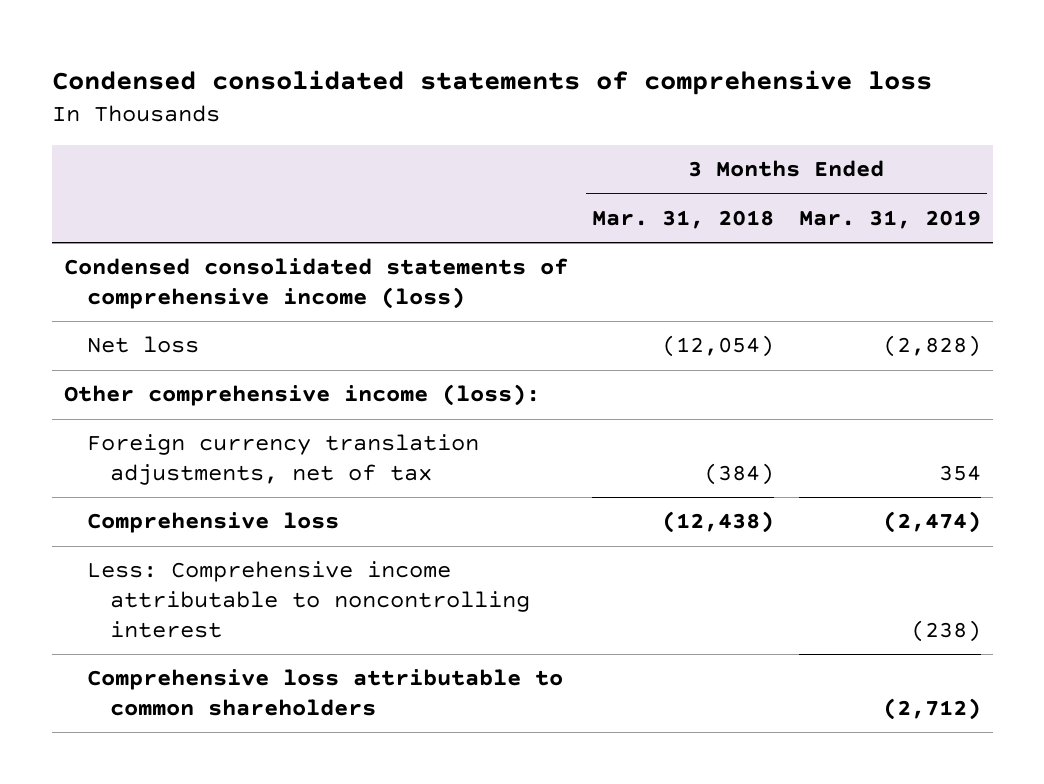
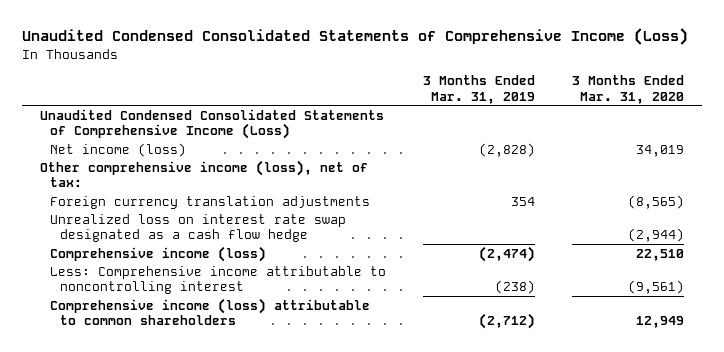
- Condensed consolidated statements of comprehensive loss
+ Unaudited Condensed Consolidated Statements of Comprehensive Income (Loss)
- | 3 Months Ended Mar. 31, 2018 | 3 Months Ended Mar. 31, 2019
+ | 3 Months Ended Mar. 31, 2019 | 3 Months Ended Mar. 31, 2020
- Condensed consolidated statements of comprehensive income (loss)
- Net loss | (12,054) | (2,828)
- Other comprehensive income (loss):
- Foreign currency translation adjustments, net of tax | (384) | 354
- Comprehensive loss | (12,438) | (2,474)
+ Unaudited Condensed Consolidated Statements of Comprehensive Income (Loss)
+ Net income (loss) | (2,828) | 34,019
+ Other comprehensive income (loss), net of tax:
+ Foreign currency translation adjustments | 354 | (8,565)
+ Unrealized loss on interest rate swap designated as a cash flow hedge | | (2,944)
+ Comprehensive income (loss) | (2,474) | 22,510
- Comprehensive loss attributable to common shareholders | | (2,712)
+ Comprehensive income (loss) attributable to common shareholders | (2,712) | 12,949

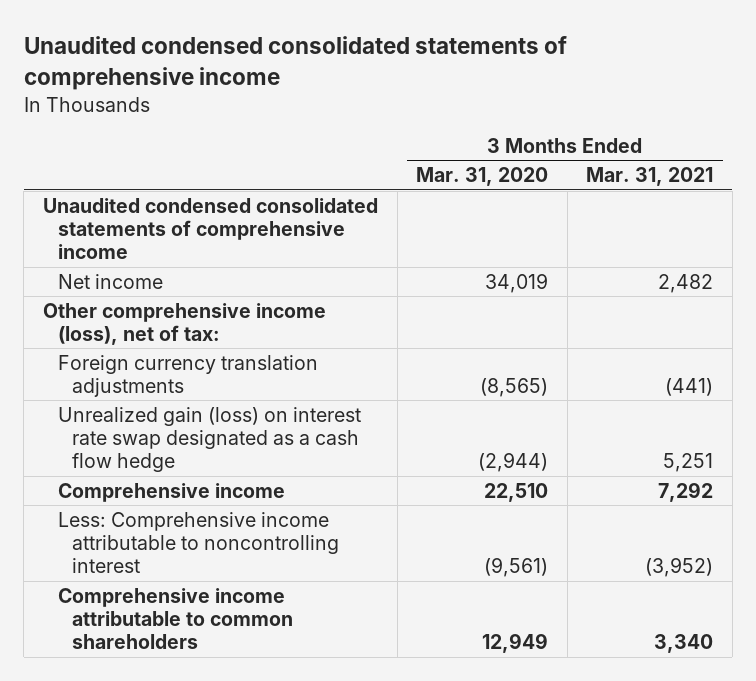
- Unaudited Condensed Consolidated Statements of Comprehensive Income (Loss)
+ Unaudited condensed consolidated statements of comprehensive income
- | 3 Months Ended Mar. 31, 2019 | 3 Months Ended Mar. 31, 2020
+ | 3 Months Ended Mar. 31, 2020 | 3 Months Ended Mar. 31, 2021
- Unaudited Condensed Consolidated Statements of Comprehensive Income (Loss)
- Net income (loss) | (2,828) | 34,019
+ Unaudited condensed consolidated statements of comprehensive income
+ Net income | 34,019 | 2,482
- Unrealized loss on interest rate swap designated as a cash flow hedge | | (2,944)
- Comprehensive income (loss) | (2,474) | 22,510
+ Unrealized gain (loss) on interest rate swap designated as a cash flow hedge | (2,944) | 5,251
+ Comprehensive income | 22,510 | 7,292
- Comprehensive income (loss) attributable to common shareholders | (2,712) | 12,949
+ Comprehensive income attributable to common shareholders | 12,949 | 3,340

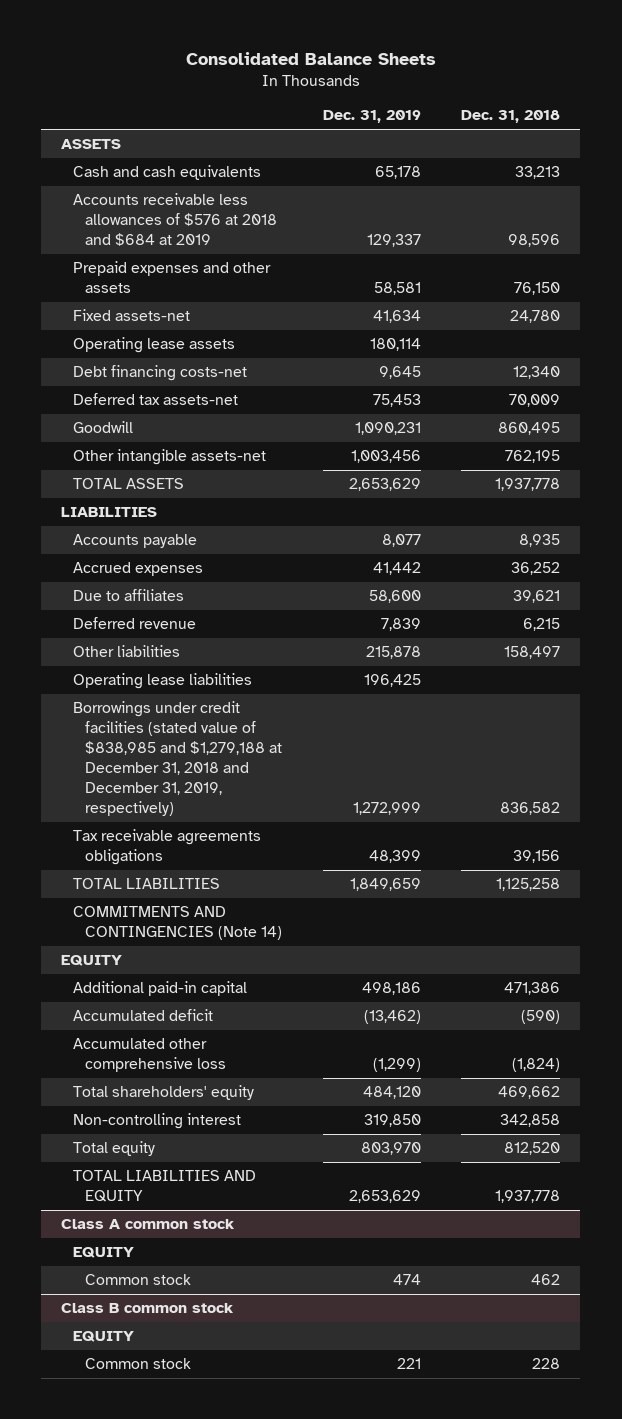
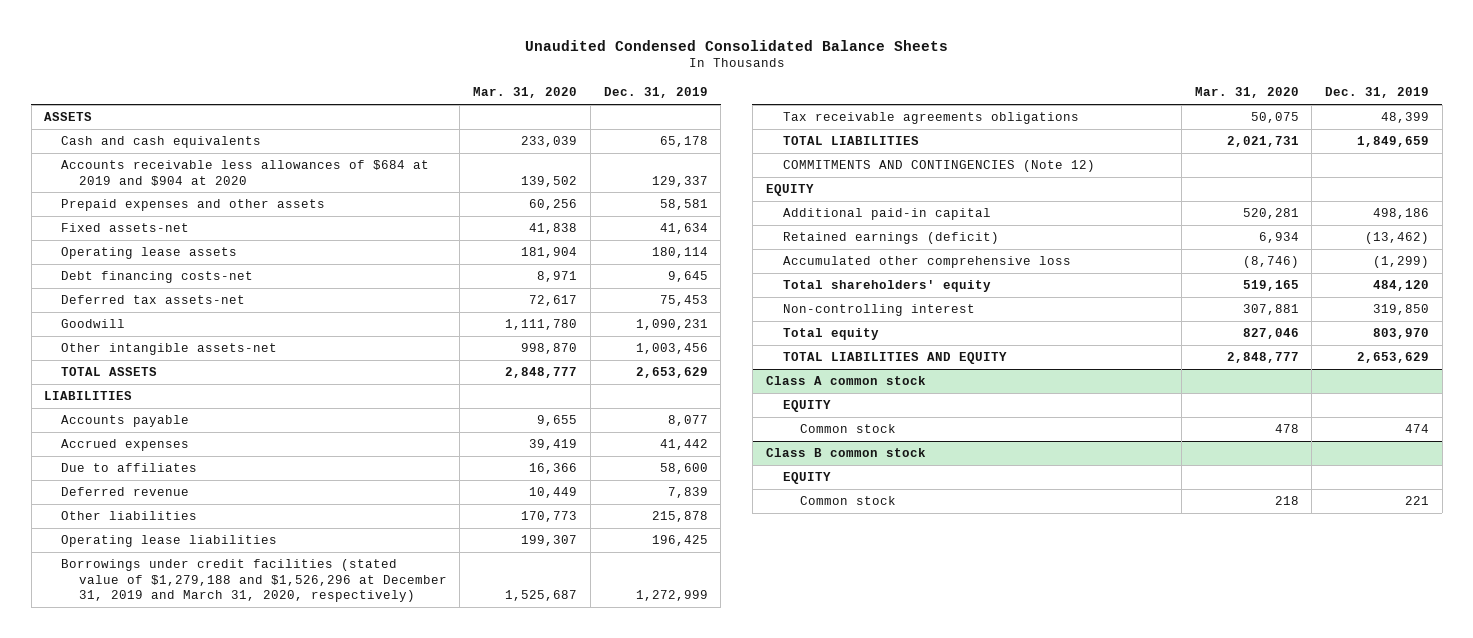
- Consolidated Balance Sheets
+ Unaudited Condensed Consolidated Balance Sheets
- | Dec. 31, 2019 | Dec. 31, 2018
+ | Mar. 31, 2020 | Dec. 31, 2019
- Accounts receivable less allowances of $576 at 2018 and $684 at 2019 | 129,337 | 98,596
+ Accounts receivable less allowances of $684 at 2019 and $904 at 2020 | 139,502 | 129,337
- Borrowings under credit facilities (stated value of $838,985 and $1,279,188 at December 31, 2018 and December 31, 2019, respectively) | 1,272,999 | 836,582
+ Borrowings under credit facilities (stated value of $1,279,188 and $1,526,296 at December 31, 2019 and March 31, 2020, respectively) | 1,525,687 | 1,272,999
- COMMITMENTS AND CONTINGENCIES (Note 14)
+ COMMITMENTS AND CONTINGENCIES (Note 12)
- Accumulated deficit | (13,462) | (590)
+ Retained earnings (deficit) | 6,934 | (13,462)

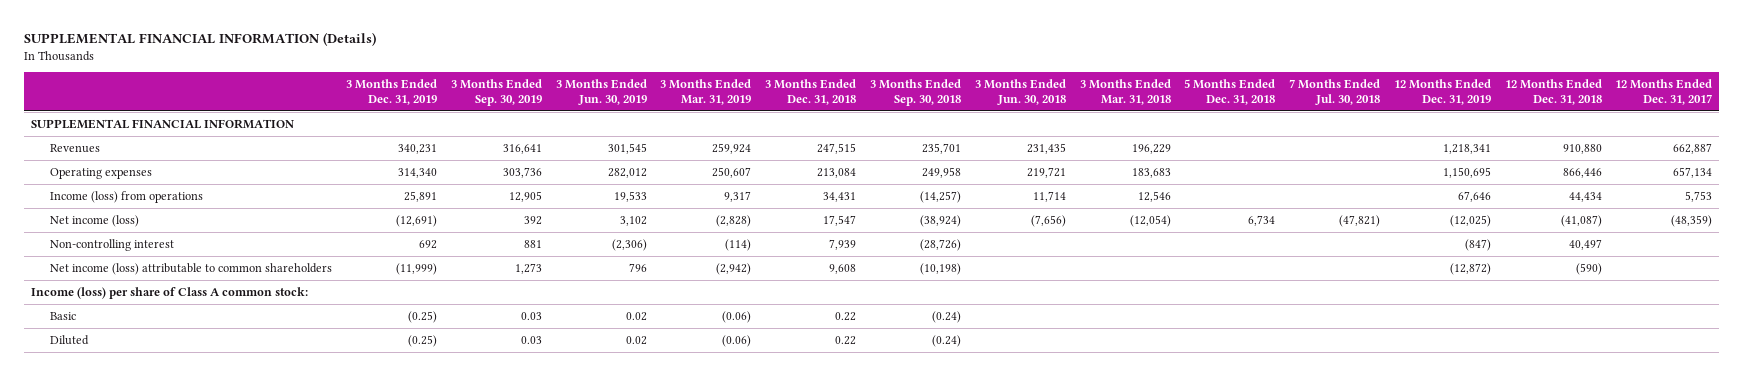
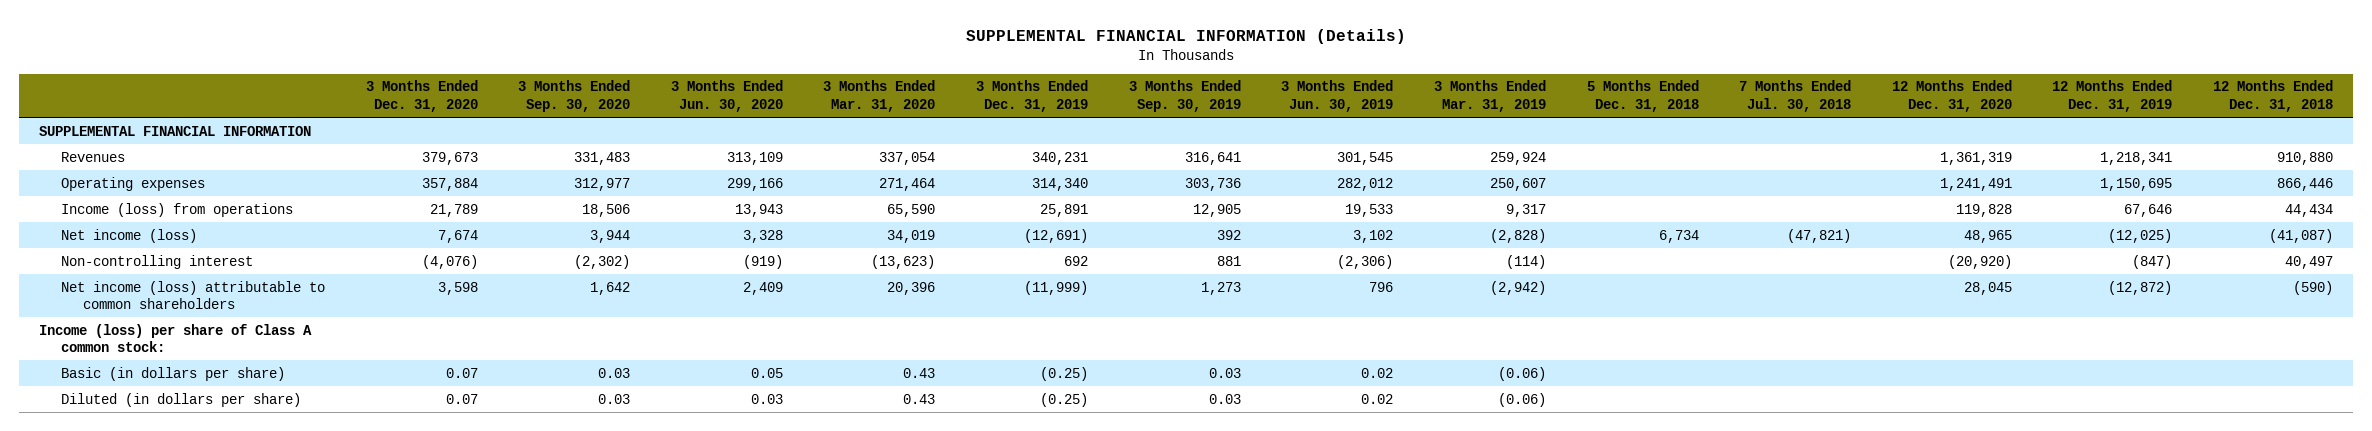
- | 3 Months Ended Dec. 31, 2019 | 3 Months Ended Sep. 30, 2019 | 3 Months Ended Jun. 30, 2019 | 3 Months Ended Mar. 31, 2019 | 3 Months Ended Dec. 31, 2018 | 3 Months Ended Sep. 30, 2018 | 3 Months Ended Jun. 30, 2018 | 3 Months Ended Mar. 31, 2018 | 5 Months Ended Dec. 31, 2018 | 7 Months Ended Jul. 30, 2018 | 12 Months Ended Dec. 31, 2019 | 12 Months Ended Dec. 31, 2018 | 12 Months Ended Dec. 31, 2017
+ | 3 Months Ended Dec. 31, 2020 | 3 Months Ended Sep. 30, 2020 | 3 Months Ended Jun. 30, 2020 | 3 Months Ended Mar. 31, 2020 | 3 Months Ended Dec. 31, 2019 | 3 Months Ended Sep. 30, 2019 | 3 Months Ended Jun. 30, 2019 | 3 Months Ended Mar. 31, 2019 | 5 Months Ended Dec. 31, 2018 | 7 Months Ended Jul. 30, 2018 | 12 Months Ended Dec. 31, 2020 | 12 Months Ended Dec. 31, 2019 | 12 Months Ended Dec. 31, 2018
- Basic | (0.25) | 0.03 | 0.02 | (0.06) | 0.22 | (0.24) | | | | | | |
- Diluted | (0.25) | 0.03 | 0.02 | (0.06) | 0.22 | (0.24) | | | | | | |
+ Basic (in dollars per share) | 0.07 | 0.03 | 0.05 | 0.43 | (0.25) | 0.03 | 0.02 | (0.06) | | | | |
+ Diluted (in dollars per share) | 0.07 | 0.03 | 0.03 | 0.43 | (0.25) | 0.03 | 0.02 | (0.06) | | | | |

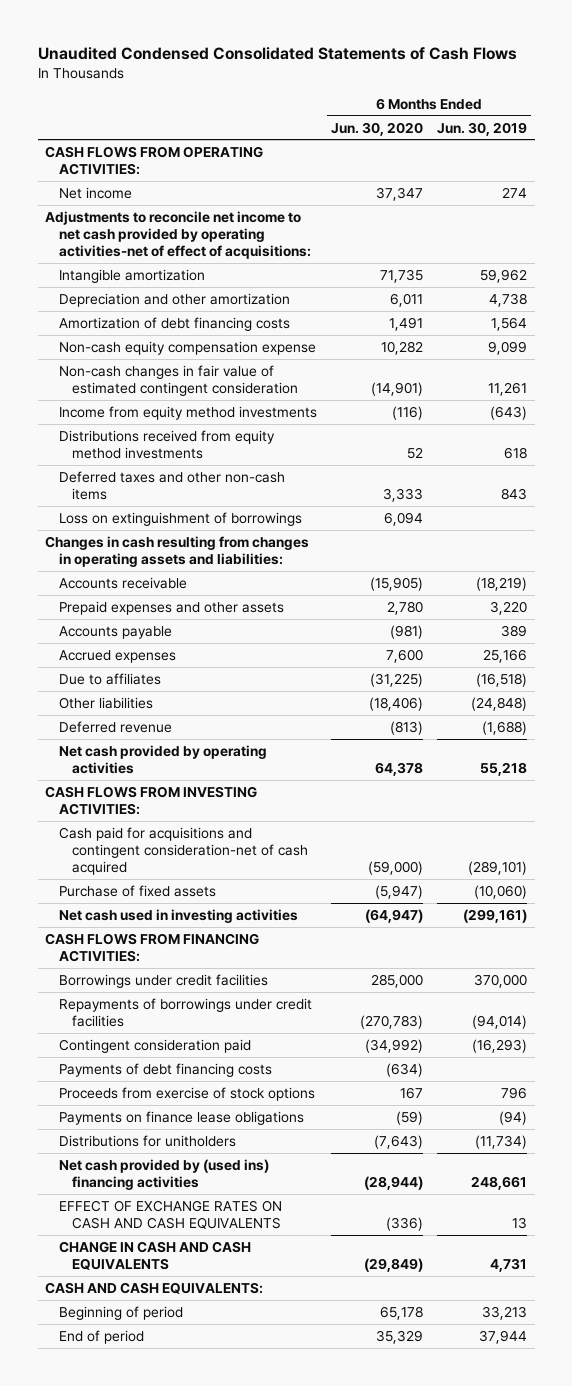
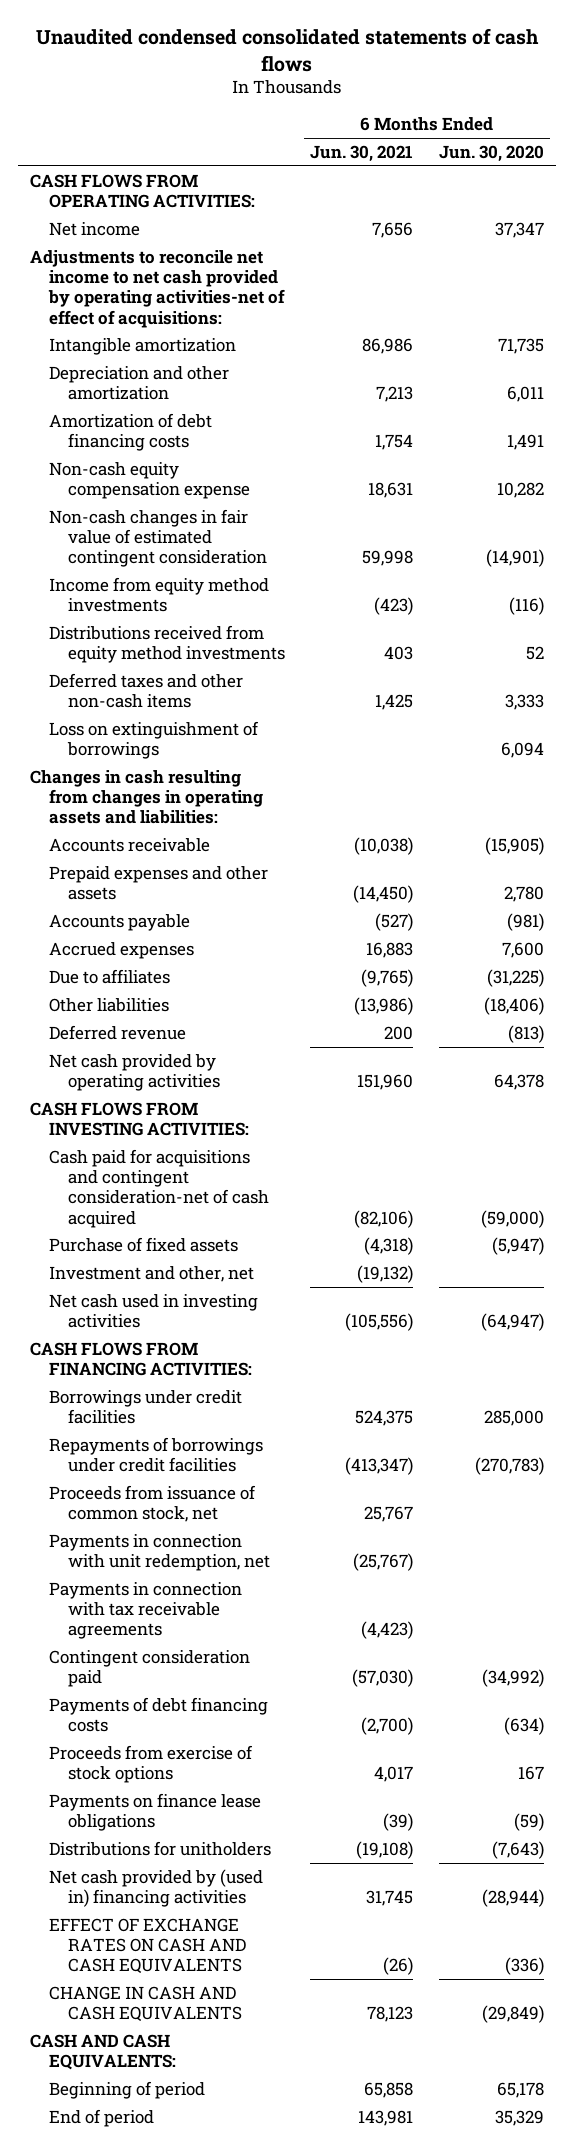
- Unaudited Condensed Consolidated Statements of Cash Flows
+ Unaudited condensed consolidated statements of cash flows
- | 6 Months Ended Jun. 30, 2020 | 6 Months Ended Jun. 30, 2019
+ | 6 Months Ended Jun. 30, 2021 | 6 Months Ended Jun. 30, 2020
+ Investment and other, net | (19,132) |
+ Proceeds from issuance of common stock, net | 25,767 |
+ Payments in connection with unit redemption, net | (25,767) |
+ Payments in connection with tax receivable agreements | (4,423) |
- Net cash provided by (used ins) financing activities | (28,944) | 248,661
+ Net cash provided by (used in) financing activities | 31,745 | (28,944)

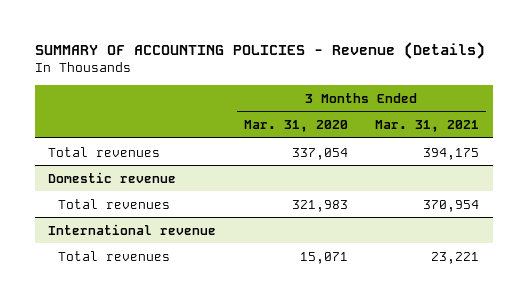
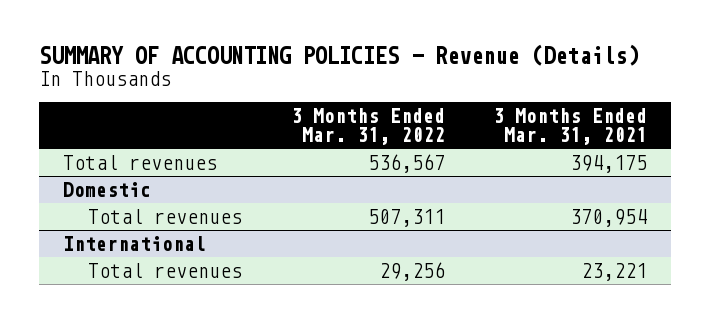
- | 3 Months Ended Mar. 31, 2020 | 3 Months Ended Mar. 31, 2021
+ | 3 Months Ended Mar. 31, 2022 | 3 Months Ended Mar. 31, 2021
- Domestic revenue
+ Domestic
- International revenue
+ International

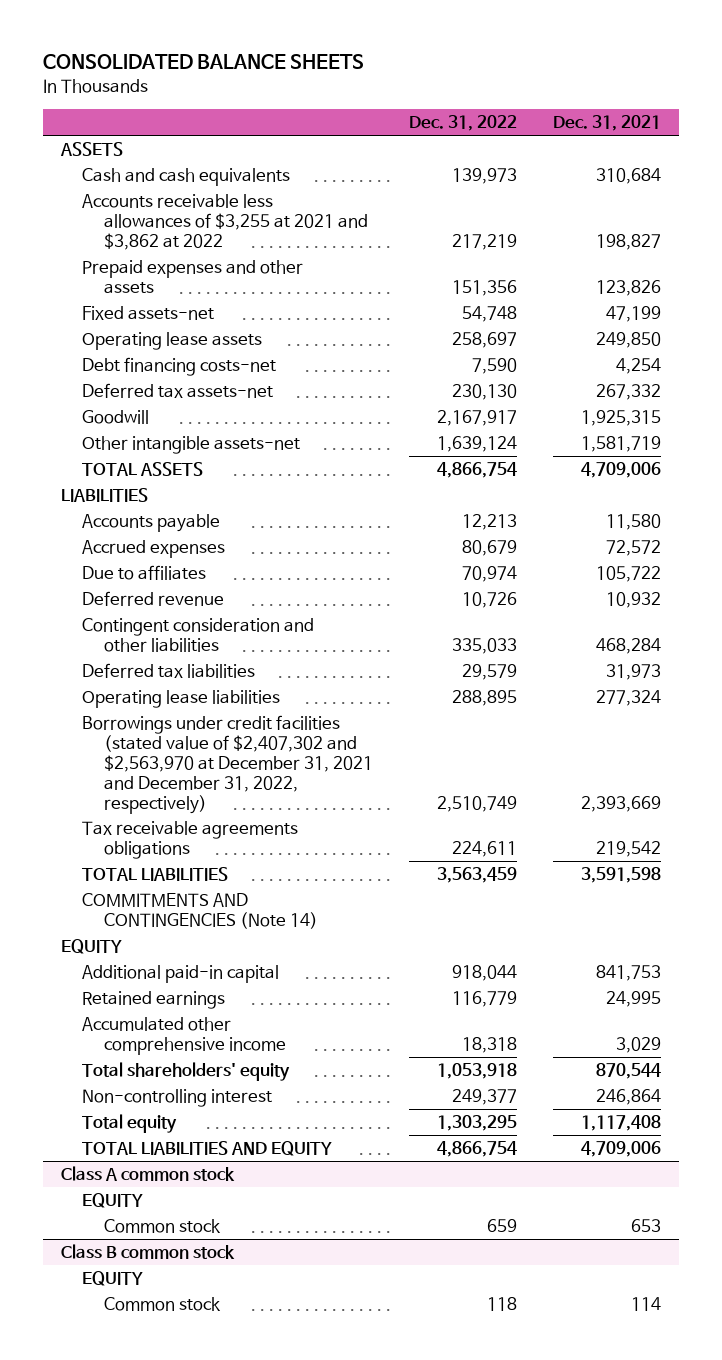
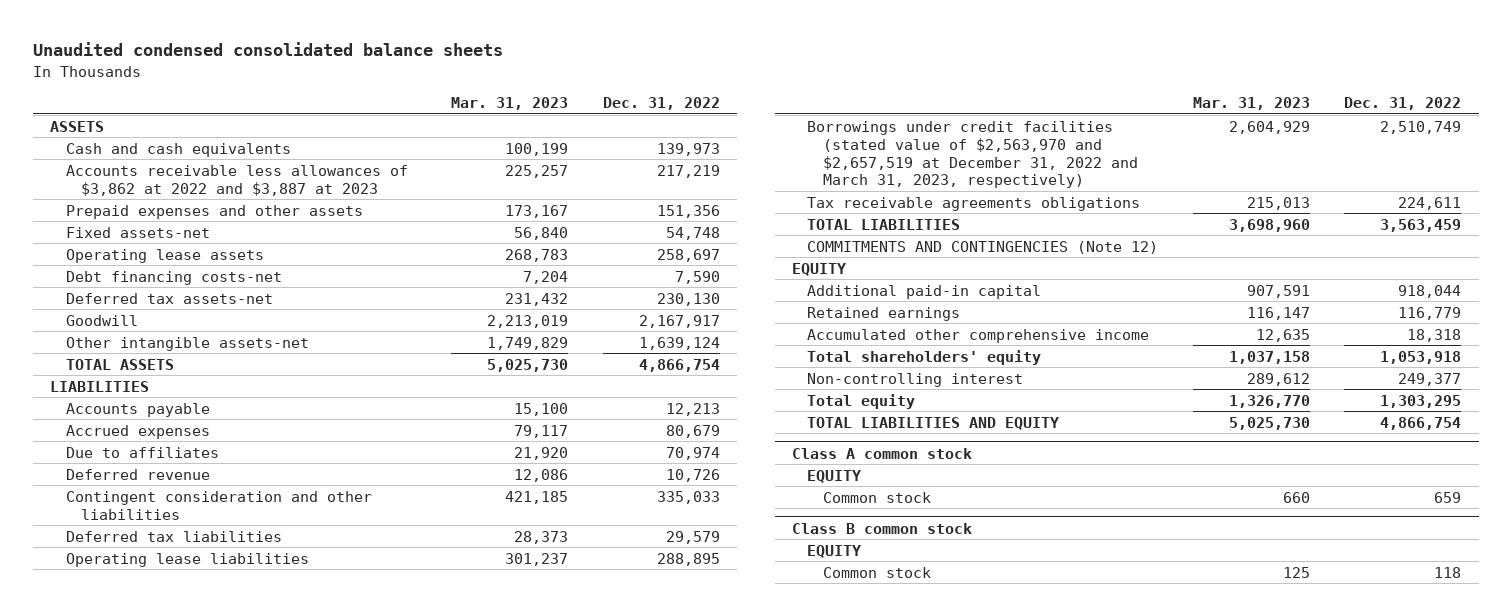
- CONSOLIDATED BALANCE SHEETS
+ Unaudited condensed consolidated balance sheets
- | Dec. 31, 2022 | Dec. 31, 2021
+ | Mar. 31, 2023 | Dec. 31, 2022
- Accounts receivable less allowances of $3,255 at 2021 and $3,862 at 2022 | 217,219 | 198,827
+ Accounts receivable less allowances of $3,862 at 2022 and $3,887 at 2023 | 225,257 | 217,219
- Borrowings under credit facilities (stated value of $2,407,302 and $2,563,970 at December 31, 2021 and December 31, 2022, respectively) | 2,510,749 | 2,393,669
+ Borrowings under credit facilities (stated value of $2,563,970 and $2,657,519 at December 31, 2022 and March 31, 2023, respectively) | 2,604,929 | 2,510,749
- COMMITMENTS AND CONTINGENCIES (Note 14)
+ COMMITMENTS AND CONTINGENCIES (Note 12)

